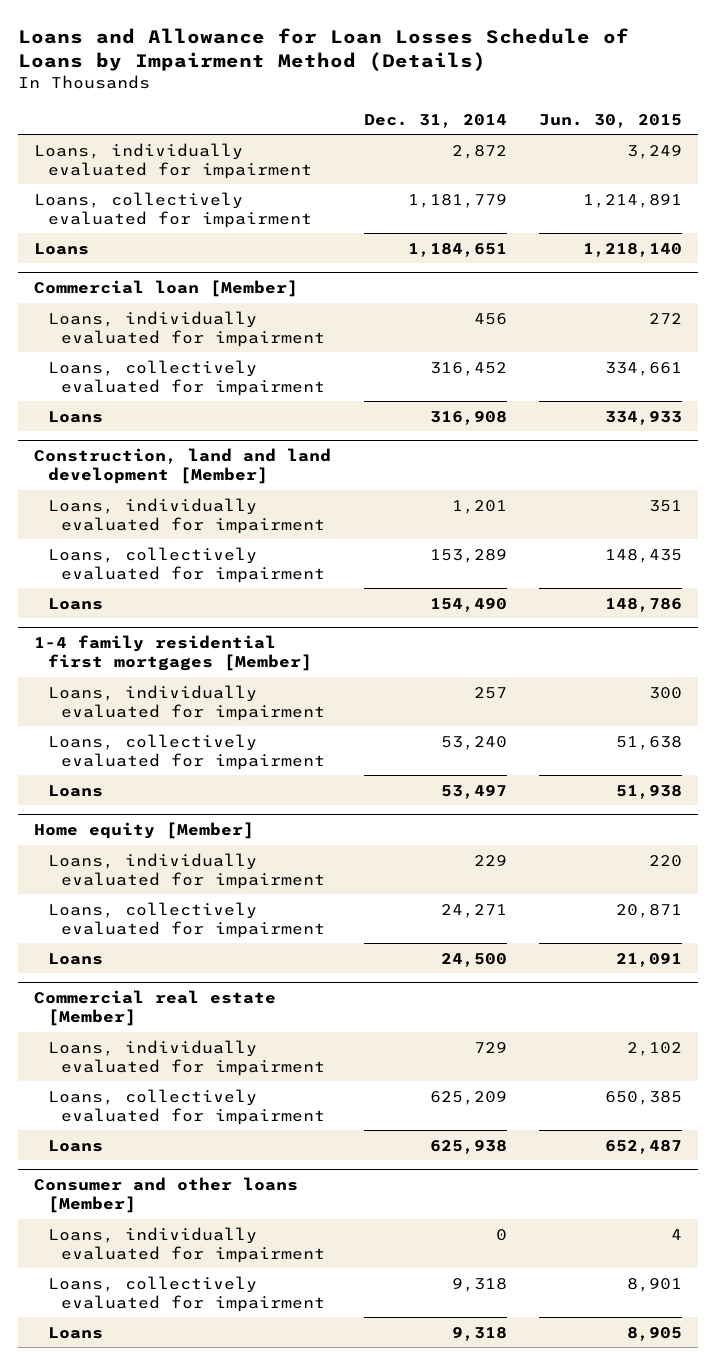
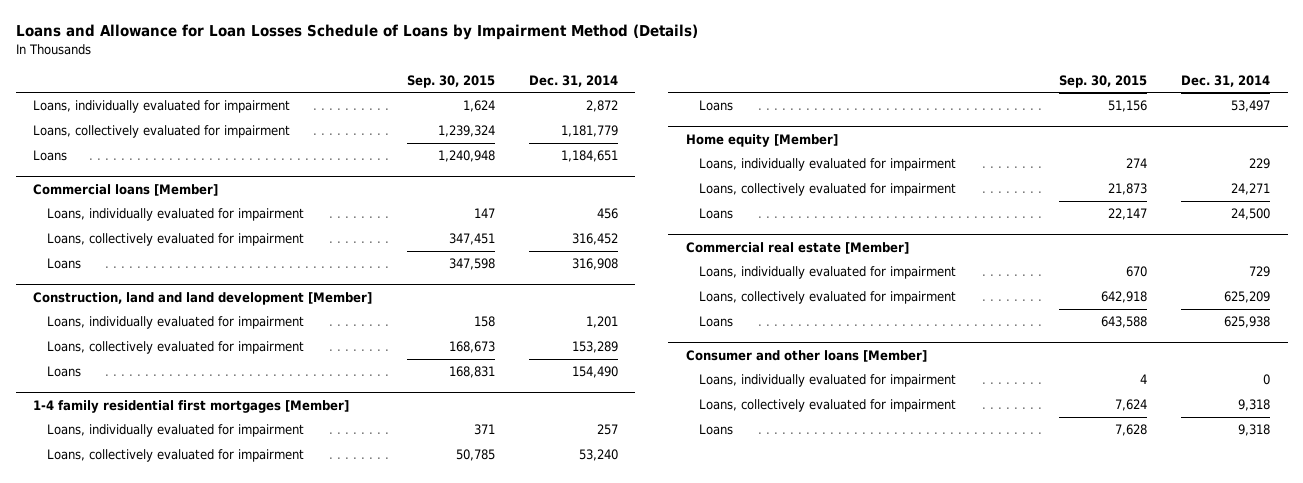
- | Dec. 31, 2014 | Jun. 30, 2015
+ | Sep. 30, 2015 | Dec. 31, 2014
- Commercial loan [Member]
+ Commercial loans [Member]

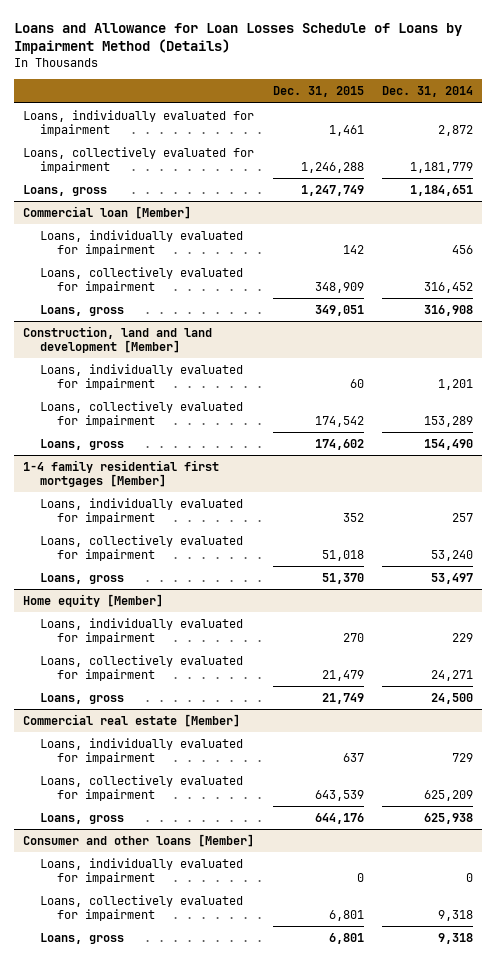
- | Sep. 30, 2015 | Dec. 31, 2014
+ | Dec. 31, 2015 | Dec. 31, 2014
- Loans | 1,240,948 | 1,184,651
- Commercial loans [Member]
+ Loans, gross | 1,247,749 | 1,184,651
+ Commercial loan [Member]
- Loans | 347,598 | 316,908
+ Loans, gross | 349,051 | 316,908
@ Construction, land and land development [Member]
- Loans | 168,831 | 154,490
+ Loans, gross | 174,602 | 154,490
@ 1-4 family residential first mortgages [Member]
- Loans | 51,156 | 53,497
+ Loans, gross | 51,370 | 53,497
@ Home equity [Member]
- Loans | 22,147 | 24,500
+ Loans, gross | 21,749 | 24,500
@ Commercial real estate [Member]
- Loans | 643,588 | 625,938
+ Loans, gross | 644,176 | 625,938
@ Consumer and other loans [Member]
- Loans | 7,628 | 9,318
+ Loans, gross | 6,801 | 9,318

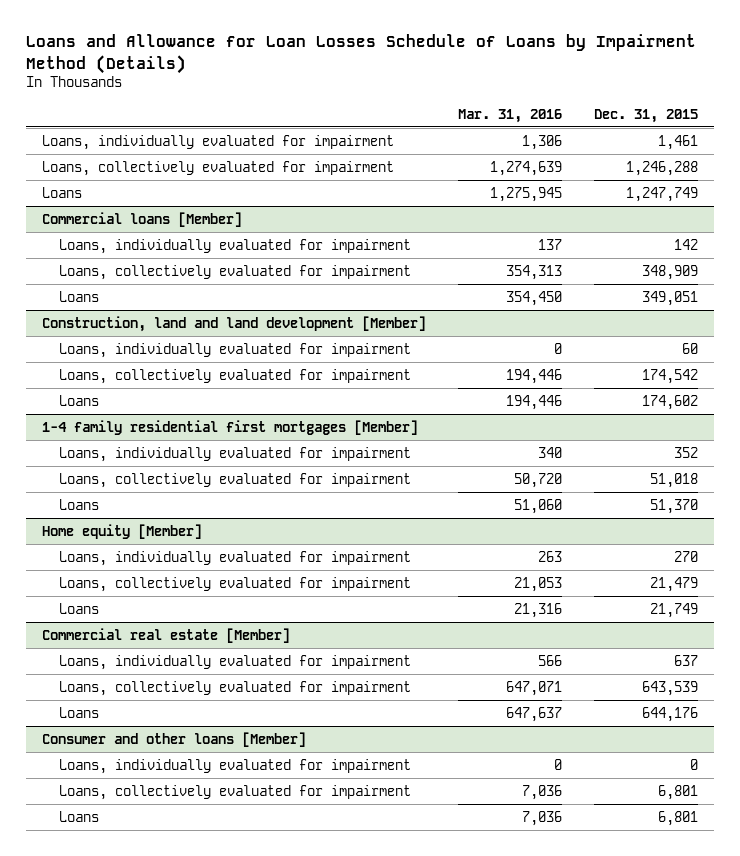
- | Dec. 31, 2015 | Dec. 31, 2014
+ | Mar. 31, 2016 | Dec. 31, 2015
- Loans, gross | 1,247,749 | 1,184,651
- Commercial loan [Member]
+ Loans | 1,275,945 | 1,247,749
+ Commercial loans [Member]
- Loans, gross | 349,051 | 316,908
+ Loans | 354,450 | 349,051
@ Construction, land and land development [Member]
- Loans, gross | 174,602 | 154,490
+ Loans | 194,446 | 174,602
@ 1-4 family residential first mortgages [Member]
- Loans, gross | 51,370 | 53,497
+ Loans | 51,060 | 51,370
@ Home equity [Member]
- Loans, gross | 21,749 | 24,500
+ Loans | 21,316 | 21,749
@ Commercial real estate [Member]
- Loans, gross | 644,176 | 625,938
+ Loans | 647,637 | 644,176
@ Consumer and other loans [Member]
- Loans, gross | 6,801 | 9,318
+ Loans | 7,036 | 6,801

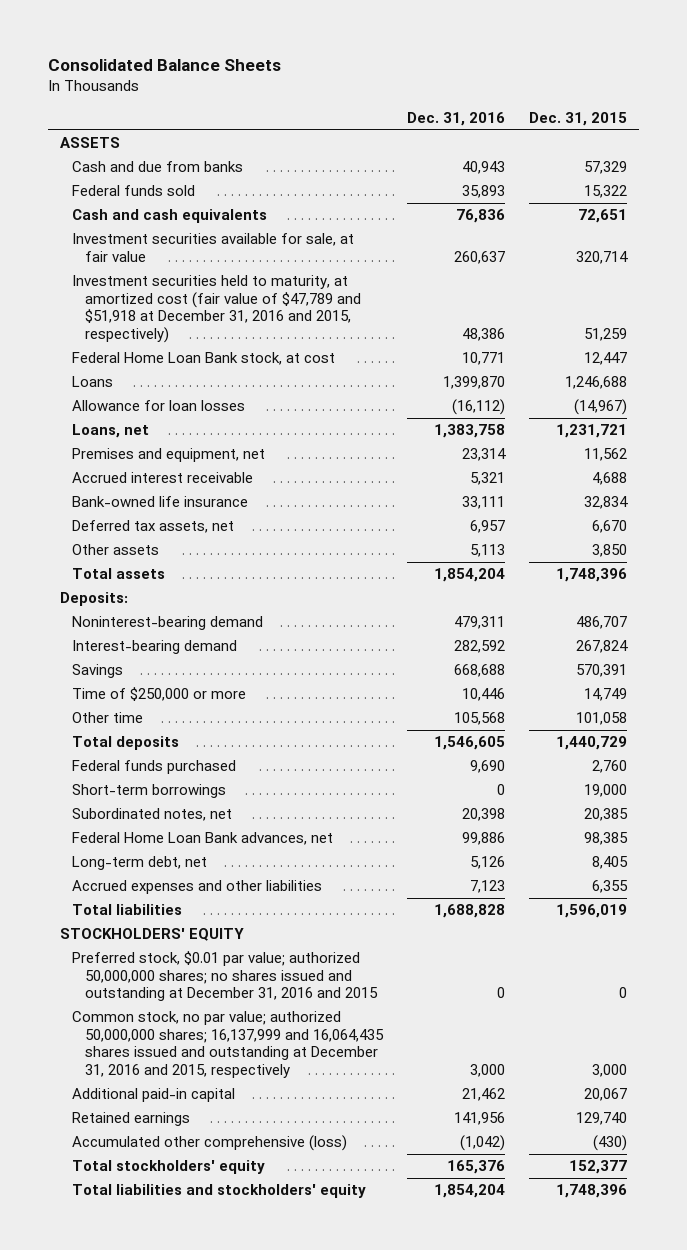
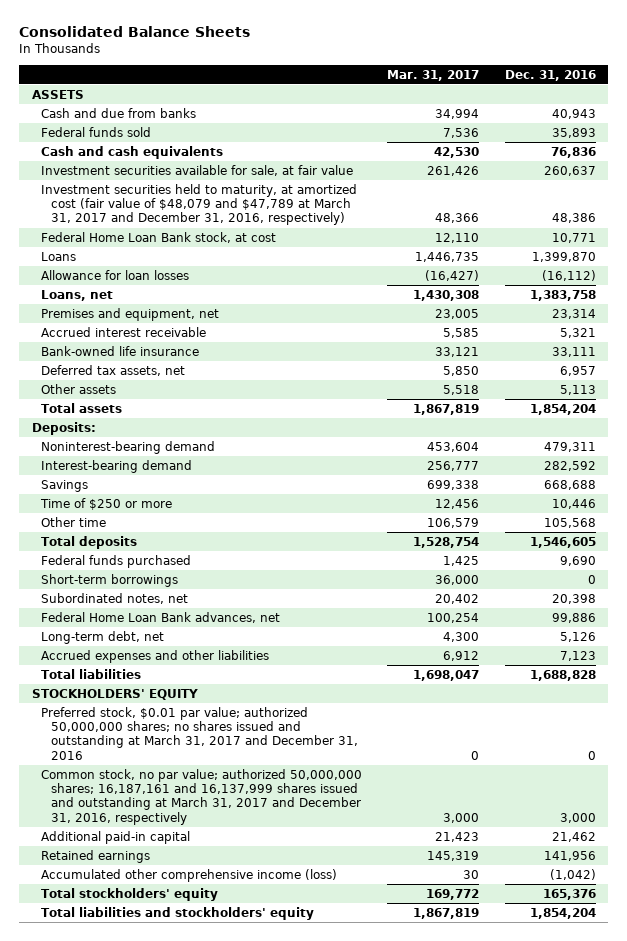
- | Dec. 31, 2016 | Dec. 31, 2015
+ | Mar. 31, 2017 | Dec. 31, 2016
- Investment securities held to maturity, at amortized cost (fair value of $47,789 and $51,918 at December 31, 2016 and 2015, respectively) | 48,386 | 51,259
+ Investment securities held to maturity, at amortized cost (fair value of $48,079 and $47,789 at March 31, 2017 and December 31, 2016, respectively) | 48,366 | 48,386
- Time of $250,000 or more | 10,446 | 14,749
+ Time of $250 or more | 12,456 | 10,446
- Preferred stock, $0.01 par value; authorized 50,000,000 shares; no shares issued and outstanding at December 31, 2016 and 2015 | 0 | 0
- Common stock, no par value; authorized 50,000,000 shares; 16,137,999 and 16,064,435 shares issued and outstanding at December 31, 2016 and 2015, respectively | 3,000 | 3,000
+ Preferred stock, $0.01 par value; authorized 50,000,000 shares; no shares issued and outstanding at March 31, 2017 and December 31, 2016 | 0 | 0
+ Common stock, no par value; authorized 50,000,000 shares; 16,187,161 and 16,137,999 shares issued and outstanding at March 31, 2017 and December 31, 2016, respectively | 3,000 | 3,000
- Accumulated other comprehensive (loss) | (1,042) | (430)
+ Accumulated other comprehensive income (loss) | 30 | (1,042)

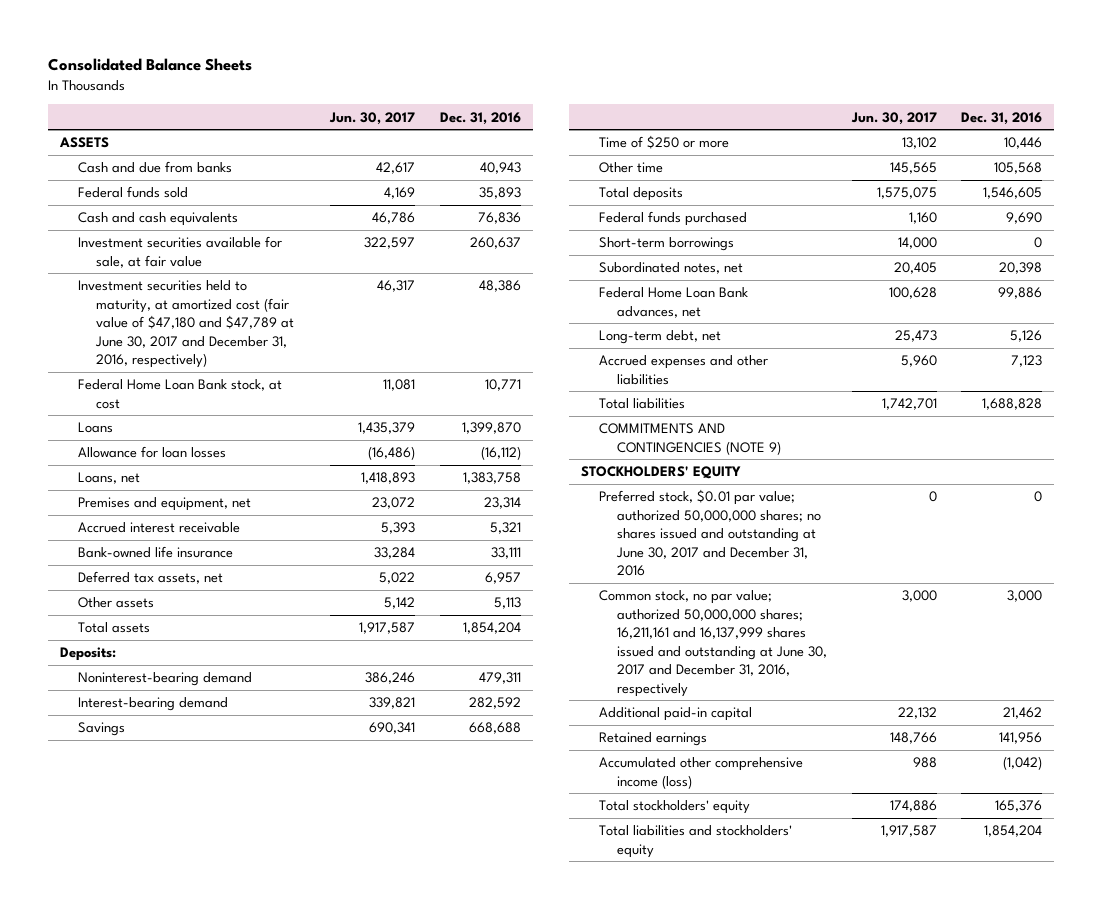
- | Mar. 31, 2017 | Dec. 31, 2016
+ | Jun. 30, 2017 | Dec. 31, 2016
- Investment securities held to maturity, at amortized cost (fair value of $48,079 and $47,789 at March 31, 2017 and December 31, 2016, respectively) | 48,366 | 48,386
+ Investment securities held to maturity, at amortized cost (fair value of $47,180 and $47,789 at June 30, 2017 and December 31, 2016, respectively) | 46,317 | 48,386
+ COMMITMENTS AND CONTINGENCIES (NOTE 9)
- Preferred stock, $0.01 par value; authorized 50,000,000 shares; no shares issued and outstanding at March 31, 2017 and December 31, 2016 | 0 | 0
- Common stock, no par value; authorized 50,000,000 shares; 16,187,161 and 16,137,999 shares issued and outstanding at March 31, 2017 and December 31, 2016, respectively | 3,000 | 3,000
+ Preferred stock, $0.01 par value; authorized 50,000,000 shares; no shares issued and outstanding at June 30, 2017 and December 31, 2016 | 0 | 0
+ Common stock, no par value; authorized 50,000,000 shares; 16,211,161 and 16,137,999 shares issued and outstanding at June 30, 2017 and December 31, 2016, respectively | 3,000 | 3,000

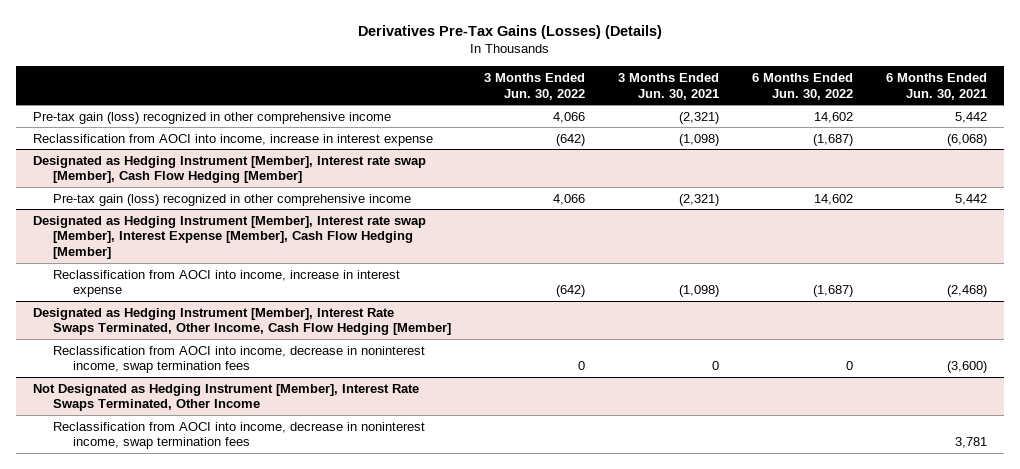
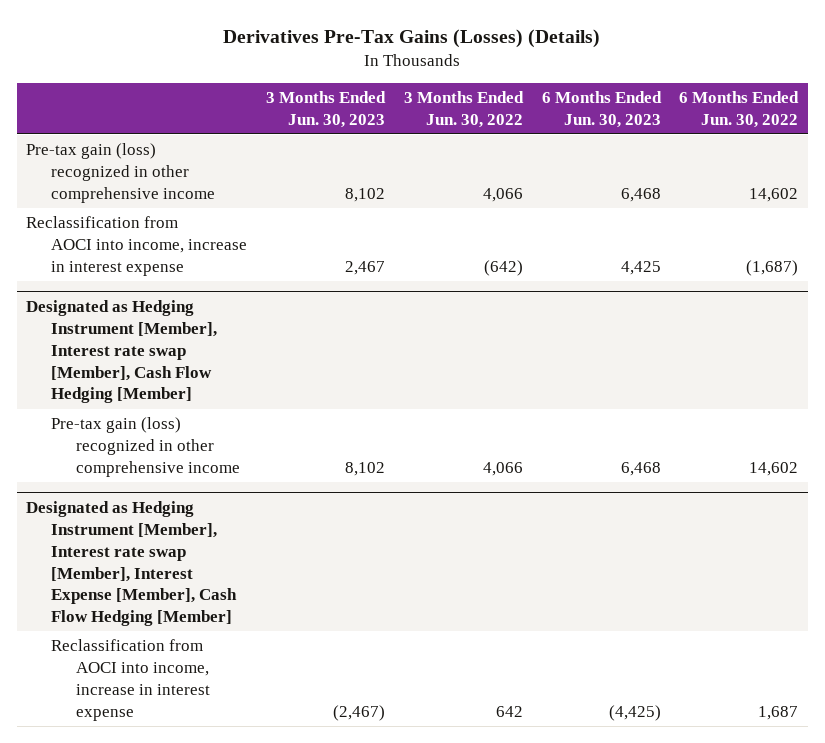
- | 3 Months Ended Jun. 30, 2022 | 3 Months Ended Jun. 30, 2021 | 6 Months Ended Jun. 30, 2022 | 6 Months Ended Jun. 30, 2021
+ | 3 Months Ended Jun. 30, 2023 | 3 Months Ended Jun. 30, 2022 | 6 Months Ended Jun. 30, 2023 | 6 Months Ended Jun. 30, 2022
@ Designated as Hedging Instrument [Member], Interest rate swap [Member], Interest Expense [Member], Cash Flow Hedging [Member]
- Reclassification from AOCI into income, increase in interest expense | (642) | (1,098) | (1,687) | (2,468)
- Designated as Hedging Instrument [Member], Interest Rate Swaps Terminated, Other Income, Cash Flow Hedging [Member]
- Reclassification from AOCI into income, decrease in noninterest income, swap termination fees | 0 | 0 | 0 | (3,600)
- Not Designated as Hedging Instrument [Member], Interest Rate Swaps Terminated, Other Income
- Reclassification from AOCI into income, decrease in noninterest income, swap termination fees | | | | 3,781
@ Designated as Hedging Instrument [Member], Interest rate swap [Member], Interest Expense [Member], Cash Flow Hedging [Member]
+ Reclassification from AOCI into income, increase in interest expense | (2,467) | 642 | (4,425) | 1,687

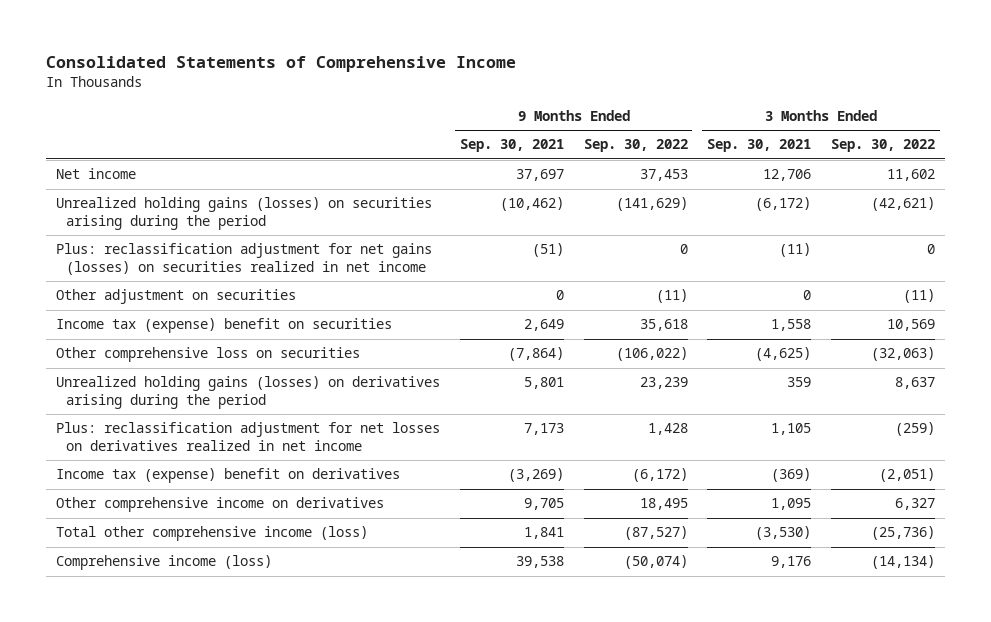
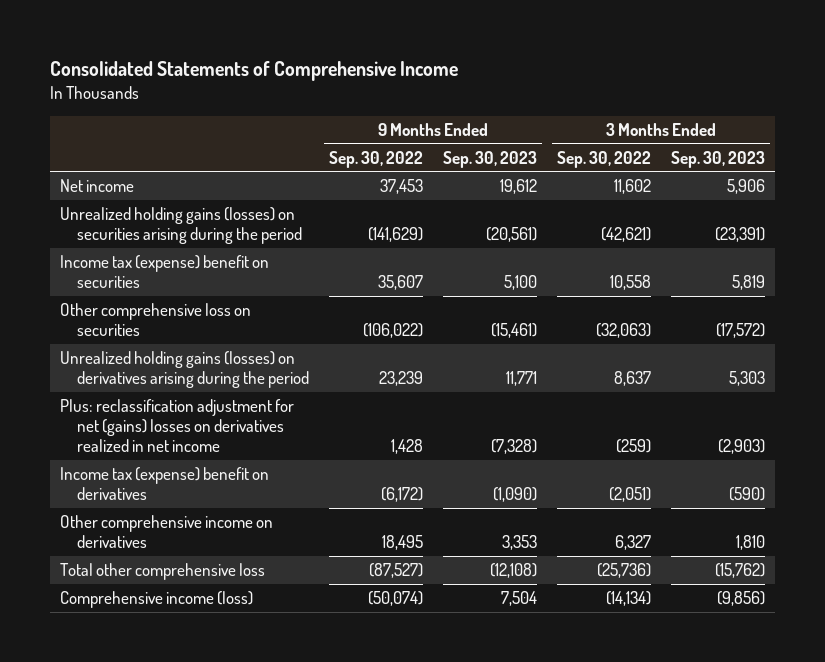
- | 9 Months Ended Sep. 30, 2021 | 9 Months Ended Sep. 30, 2022 | 3 Months Ended Sep. 30, 2021 | 3 Months Ended Sep. 30, 2022
+ | 9 Months Ended Sep. 30, 2022 | 9 Months Ended Sep. 30, 2023 | 3 Months Ended Sep. 30, 2022 | 3 Months Ended Sep. 30, 2023
- Plus: reclassification adjustment for net gains (losses) on securities realized in net income | (51) | 0 | (11) | 0
- Other adjustment on securities | 0 | (11) | 0 | (11)
- Income tax (expense) benefit on securities | 2,649 | 35,618 | 1,558 | 10,569
+ Income tax (expense) benefit on securities | 35,607 | 5,100 | 10,558 | 5,819
- Plus: reclassification adjustment for net losses on derivatives realized in net income | 7,173 | 1,428 | 1,105 | (259)
+ Plus: reclassification adjustment for net (gains) losses on derivatives realized in net income | 1,428 | (7,328) | (259) | (2,903)
- Total other comprehensive income (loss) | 1,841 | (87,527) | (3,530) | (25,736)
+ Total other comprehensive loss | (87,527) | (12,108) | (25,736) | (15,762)

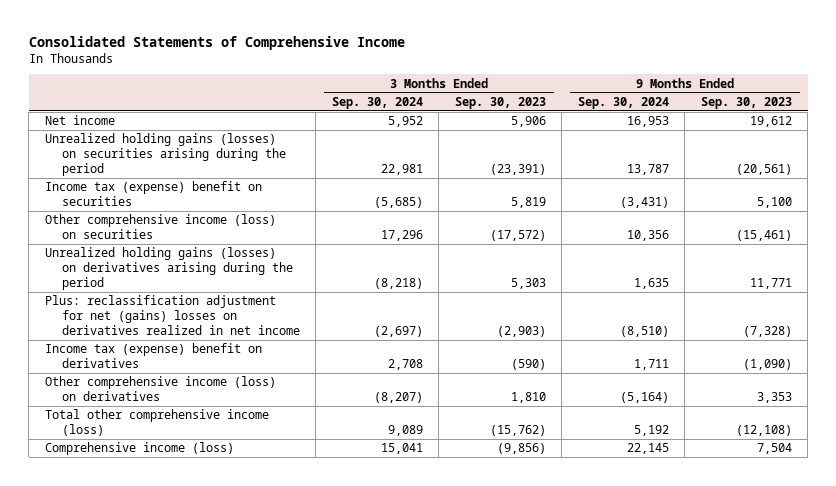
- | 9 Months Ended Sep. 30, 2022 | 9 Months Ended Sep. 30, 2023 | 3 Months Ended Sep. 30, 2022 | 3 Months Ended Sep. 30, 2023
+ | 3 Months Ended Sep. 30, 2024 | 3 Months Ended Sep. 30, 2023 | 9 Months Ended Sep. 30, 2024 | 9 Months Ended Sep. 30, 2023
- Other comprehensive loss on securities | (106,022) | (15,461) | (32,063) | (17,572)
+ Other comprehensive income (loss) on securities | 17,296 | (17,572) | 10,356 | (15,461)
- Other comprehensive income on derivatives | 18,495 | 3,353 | 6,327 | 1,810
- Total other comprehensive loss | (87,527) | (12,108) | (25,736) | (15,762)
+ Other comprehensive income (loss) on derivatives | (8,207) | 1,810 | (5,164) | 3,353
+ Total other comprehensive income (loss) | 9,089 | (15,762) | 5,192 | (12,108)

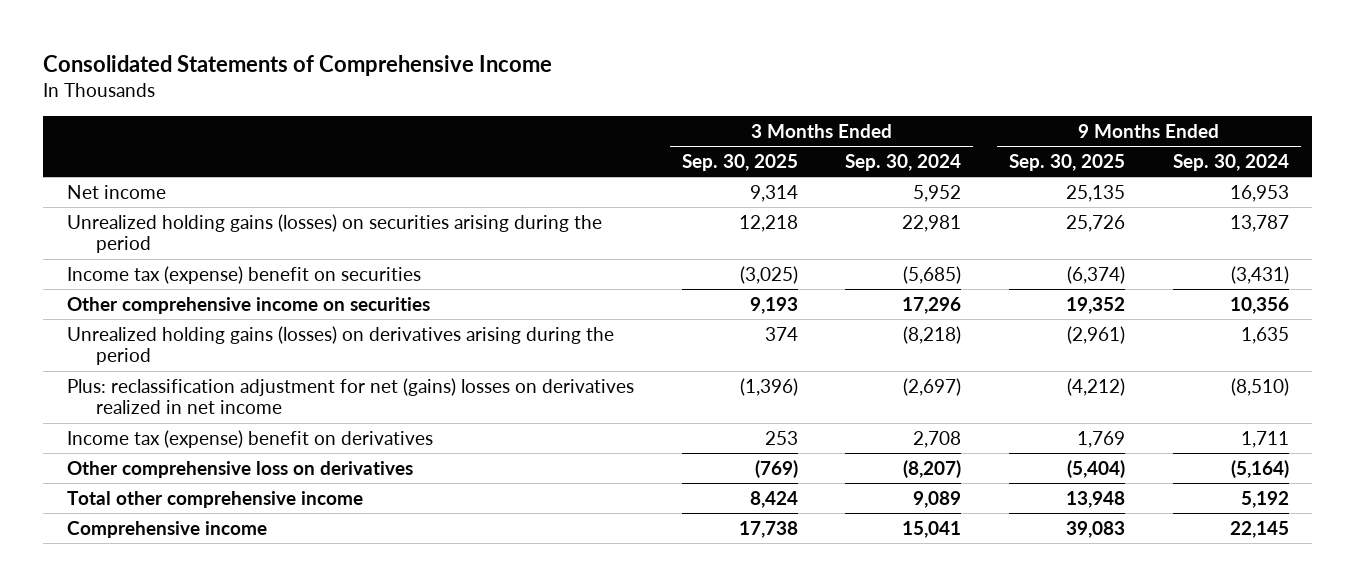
- | 3 Months Ended Sep. 30, 2024 | 3 Months Ended Sep. 30, 2023 | 9 Months Ended Sep. 30, 2024 | 9 Months Ended Sep. 30, 2023
+ | 3 Months Ended Sep. 30, 2025 | 3 Months Ended Sep. 30, 2024 | 9 Months Ended Sep. 30, 2025 | 9 Months Ended Sep. 30, 2024
- Other comprehensive income (loss) on securities | 17,296 | (17,572) | 10,356 | (15,461)
+ Other comprehensive income on securities | 9,193 | 17,296 | 19,352 | 10,356
- Other comprehensive income (loss) on derivatives | (8,207) | 1,810 | (5,164) | 3,353
- Total other comprehensive income (loss) | 9,089 | (15,762) | 5,192 | (12,108)
- Comprehensive income (loss) | 15,041 | (9,856) | 22,145 | 7,504
+ Other comprehensive loss on derivatives | (769) | (8,207) | (5,404) | (5,164)
+ Total other comprehensive income | 8,424 | 9,089 | 13,948 | 5,192
+ Comprehensive income | 17,738 | 15,041 | 39,083 | 22,145

